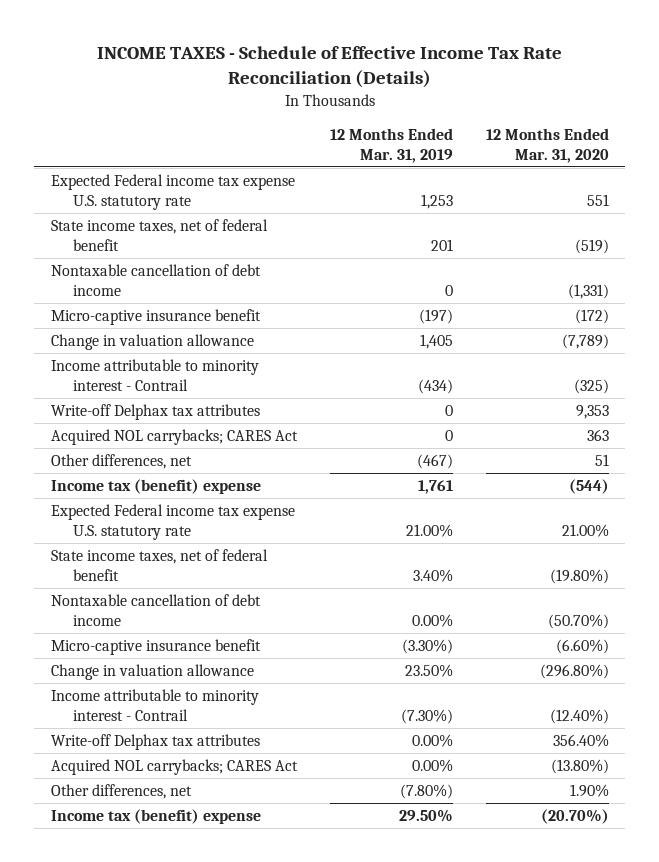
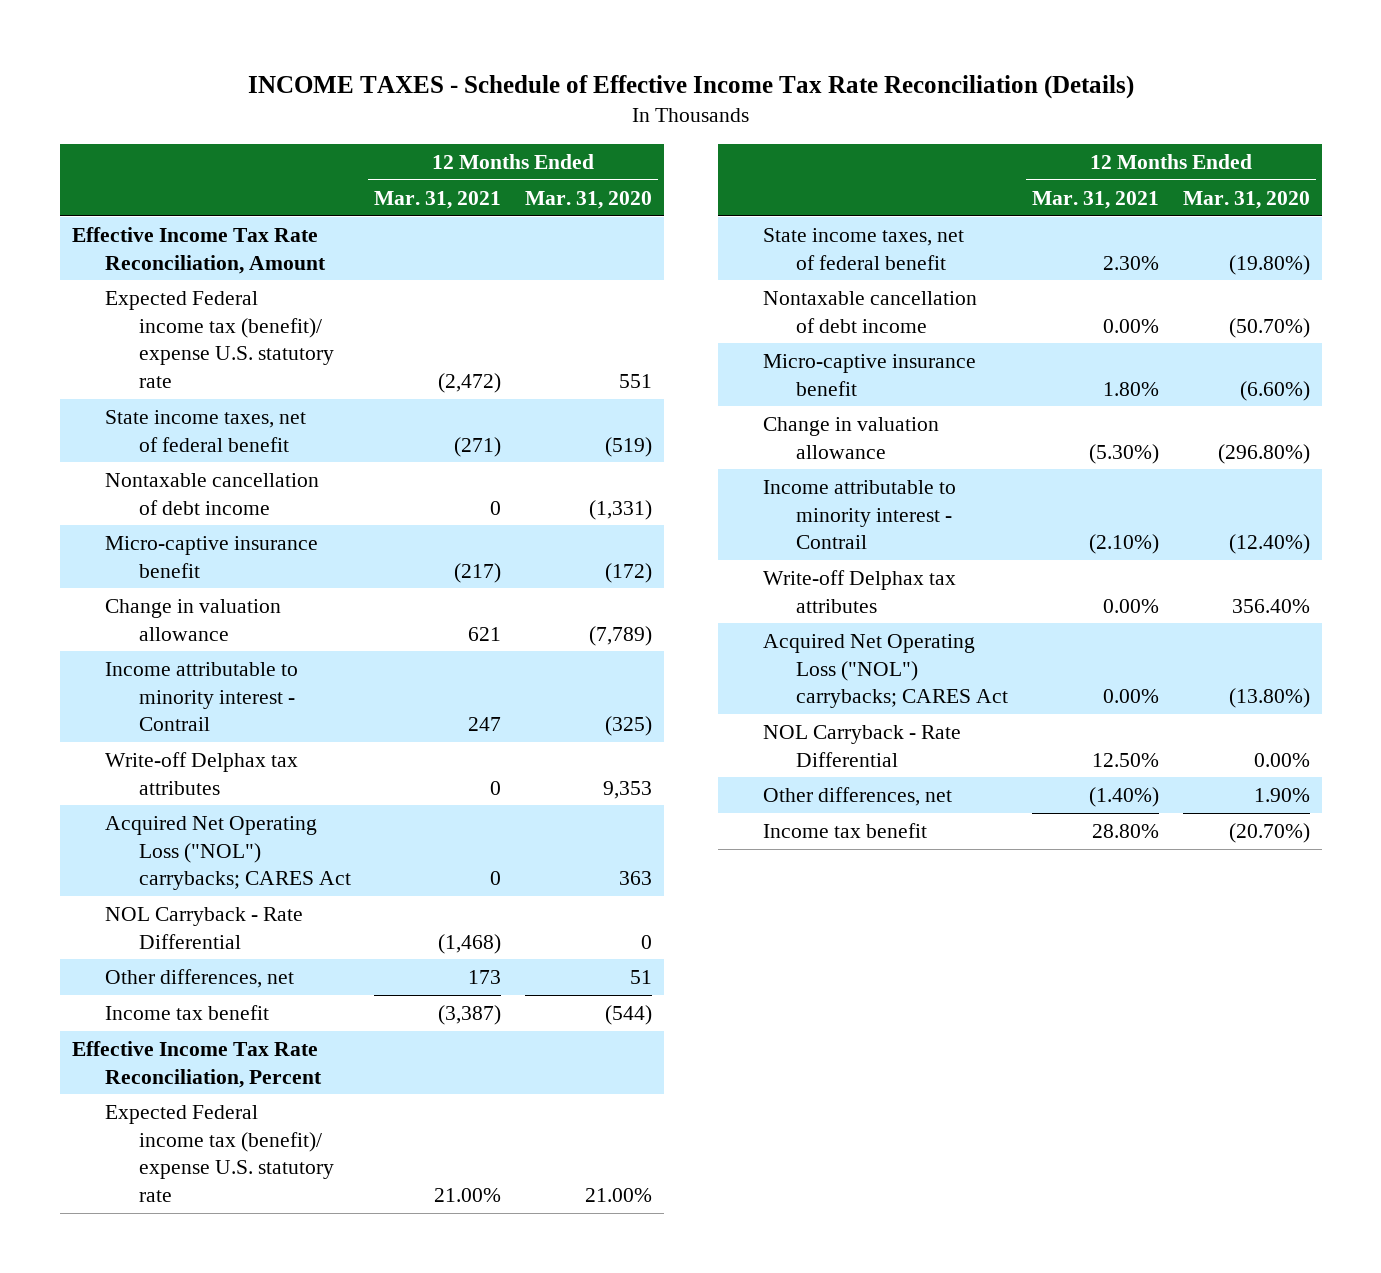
- | 12 Months Ended Mar. 31, 2019 | 12 Months Ended Mar. 31, 2020
+ | 12 Months Ended Mar. 31, 2021 | 12 Months Ended Mar. 31, 2020
- Expected Federal income tax expense U.S. statutory rate | 1,253 | 551
+ Effective Income Tax Rate Reconciliation, Amount
+ Expected Federal income tax (benefit)/ expense U.S. statutory rate | (2,472) | 551
- Acquired NOL carrybacks; CARES Act | 0 | 363
+ Acquired Net Operating Loss ("NOL") carrybacks; CARES Act | 0 | 363
+ NOL Carryback - Rate Differential | (1,468) | 0
- Income tax (benefit) expense | 1,761 | (544)
- Expected Federal income tax expense U.S. statutory rate | 21.00% | 21.00%
+ Income tax benefit | (3,387) | (544)
+ Effective Income Tax Rate Reconciliation, Percent
+ Expected Federal income tax (benefit)/ expense U.S. statutory rate | 21.00% | 21.00%
- Acquired NOL carrybacks; CARES Act | 0.00% | (13.80%)
+ Acquired Net Operating Loss ("NOL") carrybacks; CARES Act | 0.00% | (13.80%)
+ NOL Carryback - Rate Differential | 12.50% | 0.00%
- Income tax (benefit) expense | 29.50% | (20.70%)
+ Income tax benefit | 28.80% | (20.70%)

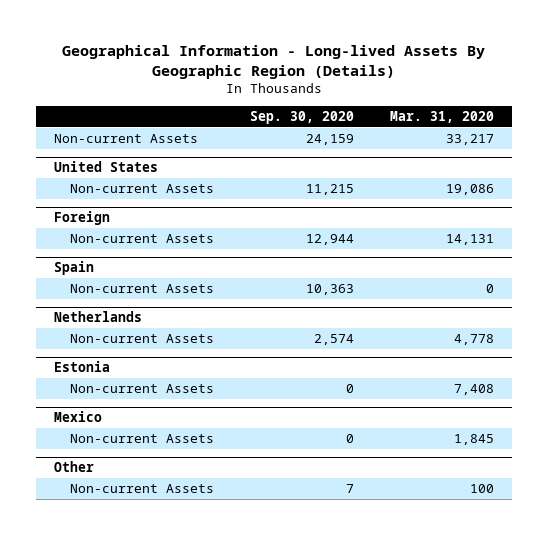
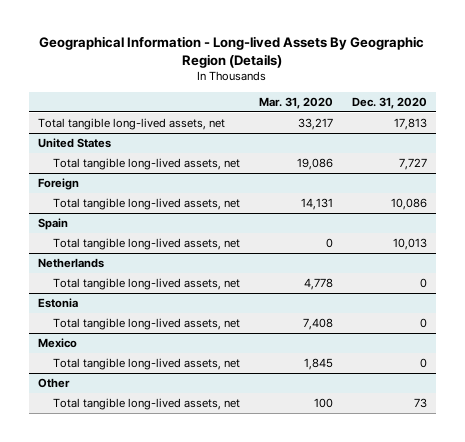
- | Sep. 30, 2020 | Mar. 31, 2020
+ | Mar. 31, 2020 | Dec. 31, 2020
- Non-current Assets | 24,159 | 33,217
+ Total tangible long-lived assets, net | 33,217 | 17,813
@ United States
- Non-current Assets | 11,215 | 19,086
+ Total tangible long-lived assets, net | 19,086 | 7,727
@ Foreign
- Non-current Assets | 12,944 | 14,131
+ Total tangible long-lived assets, net | 14,131 | 10,086
@ Spain
- Non-current Assets | 10,363 | 0
+ Total tangible long-lived assets, net | 0 | 10,013
@ Netherlands
- Non-current Assets | 2,574 | 4,778
+ Total tangible long-lived assets, net | 4,778 | 0
@ Estonia
- Non-current Assets | 0 | 7,408
+ Total tangible long-lived assets, net | 7,408 | 0
@ Mexico
- Non-current Assets | 0 | 1,845
+ Total tangible long-lived assets, net | 1,845 | 0
@ Other
- Non-current Assets | 7 | 100
+ Total tangible long-lived assets, net | 100 | 73

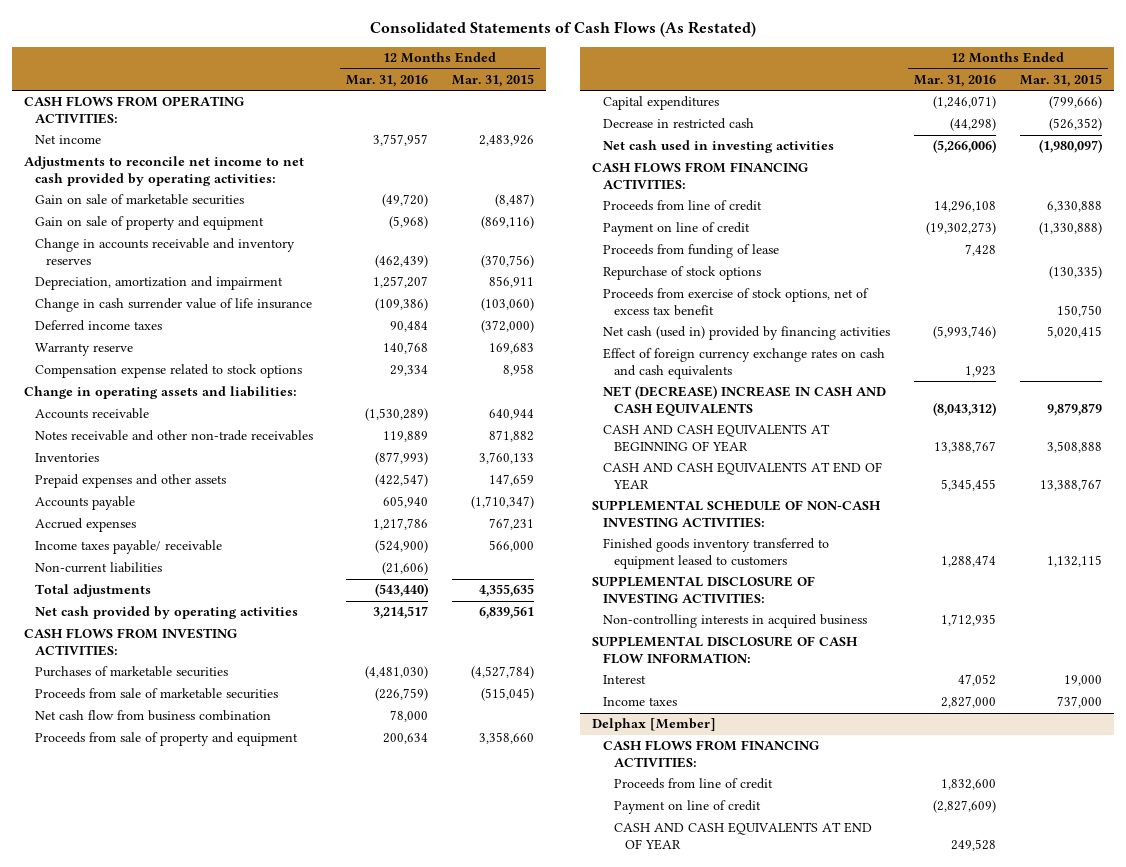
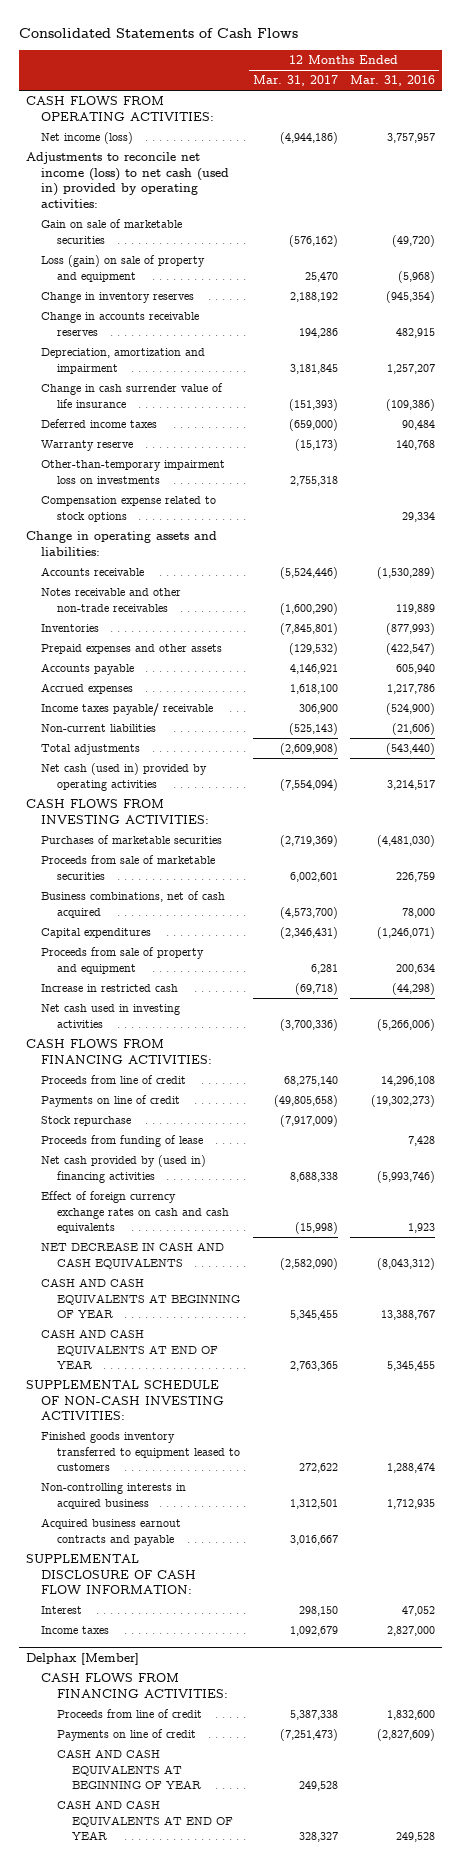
- Consolidated Statements of Cash Flows (As Restated)
+ Consolidated Statements of Cash Flows
- | 12 Months Ended Mar. 31, 2016 | 12 Months Ended Mar. 31, 2015
+ | 12 Months Ended Mar. 31, 2017 | 12 Months Ended Mar. 31, 2016
- Net income | 3,757,957 | 2,483,926
- Adjustments to reconcile net income to net cash provided by operating activities:
+ Net income (loss) | (4,944,186) | 3,757,957
+ Adjustments to reconcile net income (loss) to net cash (used in) provided by operating activities:
- Gain on sale of property and equipment | (5,968) | (869,116)
- Change in accounts receivable and inventory reserves | (462,439) | (370,756)
+ Loss (gain) on sale of property and equipment | 25,470 | (5,968)
+ Change in inventory reserves | 2,188,192 | (945,354)
+ Change in accounts receivable reserves | 194,286 | 482,915
+ Other-than-temporary impairment loss on investments | 2,755,318 |
- Net cash provided by operating activities | 3,214,517 | 6,839,561
+ Net cash (used in) provided by operating activities | (7,554,094) | 3,214,517
- Proceeds from sale of marketable securities | (226,759) | (515,045)
- Net cash flow from business combination | 78,000 |
+ Proceeds from sale of marketable securities | 6,002,601 | 226,759
+ Business combinations, net of cash acquired | (4,573,700) | 78,000
- Decrease in restricted cash | (44,298) | (526,352)
moved down: Proceeds from sale of property and equipment | 6,281 | 200,634
+ Increase in restricted cash | (69,718) | (44,298)
- Payment on line of credit | (19,302,273) | (1,330,888)
+ Payments on line of credit | (49,805,658) | (19,302,273)
+ Stock repurchase | (7,917,009) |
- Repurchase of stock options | | (130,335)
- Proceeds from exercise of stock options, net of excess tax benefit | | 150,750
- Net cash (used in) provided by financing activities | (5,993,746) | 5,020,415
+ Net cash provided by (used in) financing activities | 8,688,338 | (5,993,746)
- NET (DECREASE) INCREASE IN CASH AND CASH EQUIVALENTS | (8,043,312) | 9,879,879
+ NET DECREASE IN CASH AND CASH EQUIVALENTS | (2,582,090) | (8,043,312)
- SUPPLEMENTAL DISCLOSURE OF INVESTING ACTIVITIES:
+ Acquired business earnout contracts and payable | 3,016,667 |
@ Delphax [Member]
- Payment on line of credit | (2,827,609) |
+ Payments on line of credit | (7,251,473) | (2,827,609)
+ CASH AND CASH EQUIVALENTS AT BEGINNING OF YEAR | 249,528 |

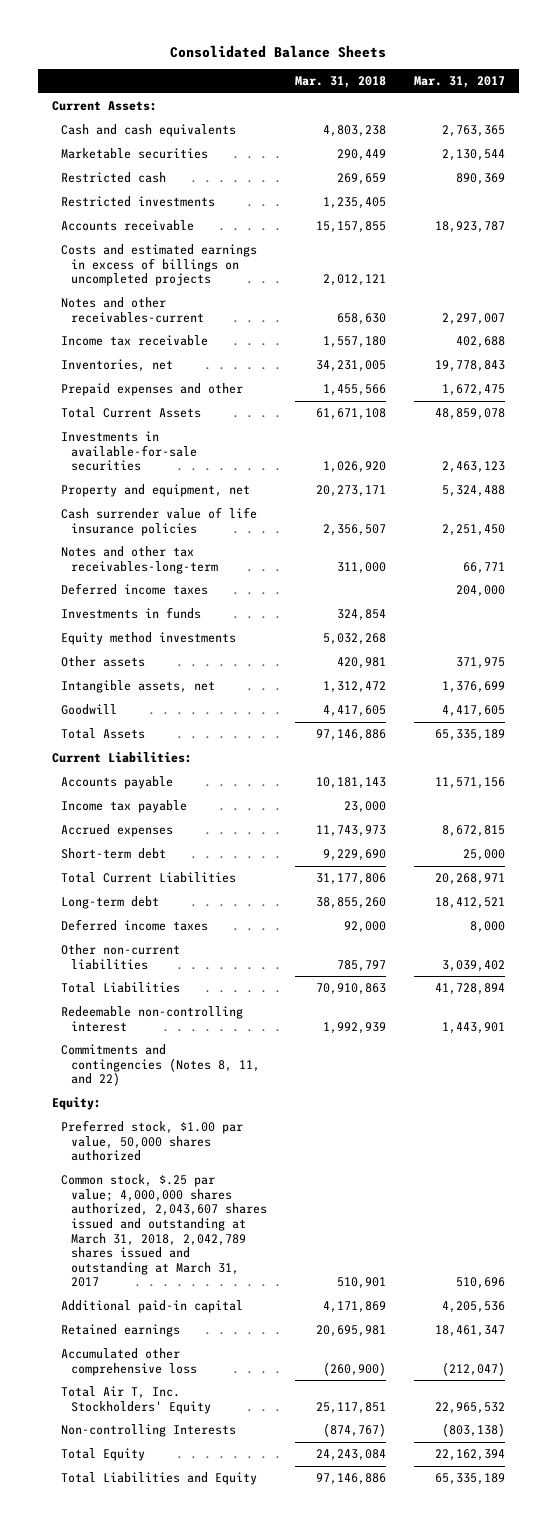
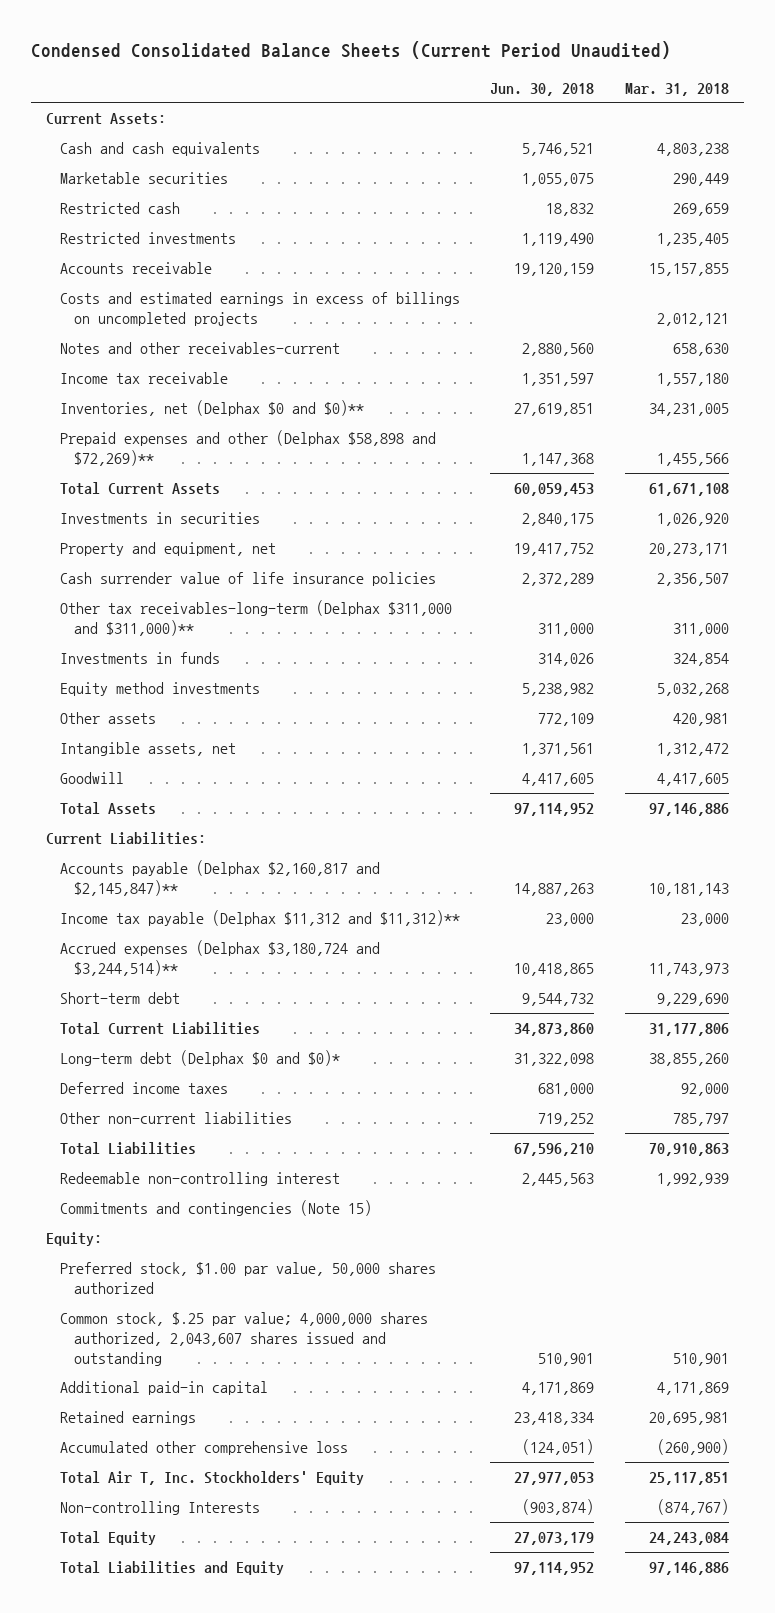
- Consolidated Balance Sheets
+ Condensed Consolidated Balance Sheets (Current Period Unaudited)
- | Mar. 31, 2018 | Mar. 31, 2017
+ | Jun. 30, 2018 | Mar. 31, 2018
- Inventories, net | 34,231,005 | 19,778,843
- Prepaid expenses and other | 1,455,566 | 1,672,475
+ Inventories, net (Delphax $0 and $0)** | 27,619,851 | 34,231,005
+ Prepaid expenses and other (Delphax $58,898 and $72,269)** | 1,147,368 | 1,455,566
- Investments in available-for-sale securities | 1,026,920 | 2,463,123
+ Investments in securities | 2,840,175 | 1,026,920
- Notes and other tax receivables-long-term | 311,000 | 66,771
- Deferred income taxes | | 204,000
+ Other tax receivables-long-term (Delphax $311,000 and $311,000)** | 311,000 | 311,000
- Accounts payable | 10,181,143 | 11,571,156
- Income tax payable | 23,000 |
- Accrued expenses | 11,743,973 | 8,672,815
+ Accounts payable (Delphax $2,160,817 and $2,145,847)** | 14,887,263 | 10,181,143
+ Income tax payable (Delphax $11,312 and $11,312)** | 23,000 | 23,000
+ Accrued expenses (Delphax $3,180,724 and $3,244,514)** | 10,418,865 | 11,743,973
- Long-term debt | 38,855,260 | 18,412,521
+ Long-term debt (Delphax $0 and $0)* | 31,322,098 | 38,855,260
- Commitments and contingencies (Notes 8, 11, and 22)
+ Commitments and contingencies (Note 15)
- Common stock, $.25 par value; 4,000,000 shares authorized, 2,043,607 shares issued and outstanding at March 31, 2018, 2,042,789 shares issued and outstanding at March 31, 2017 | 510,901 | 510,696
+ Common stock, $.25 par value; 4,000,000 shares authorized, 2,043,607 shares issued and outstanding | 510,901 | 510,901

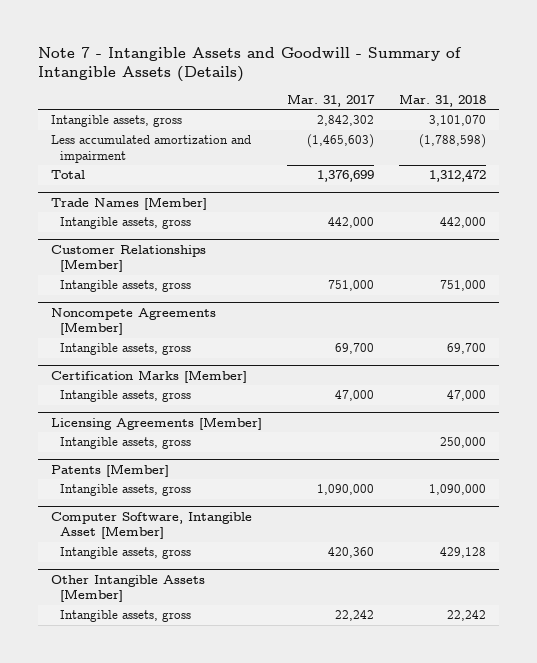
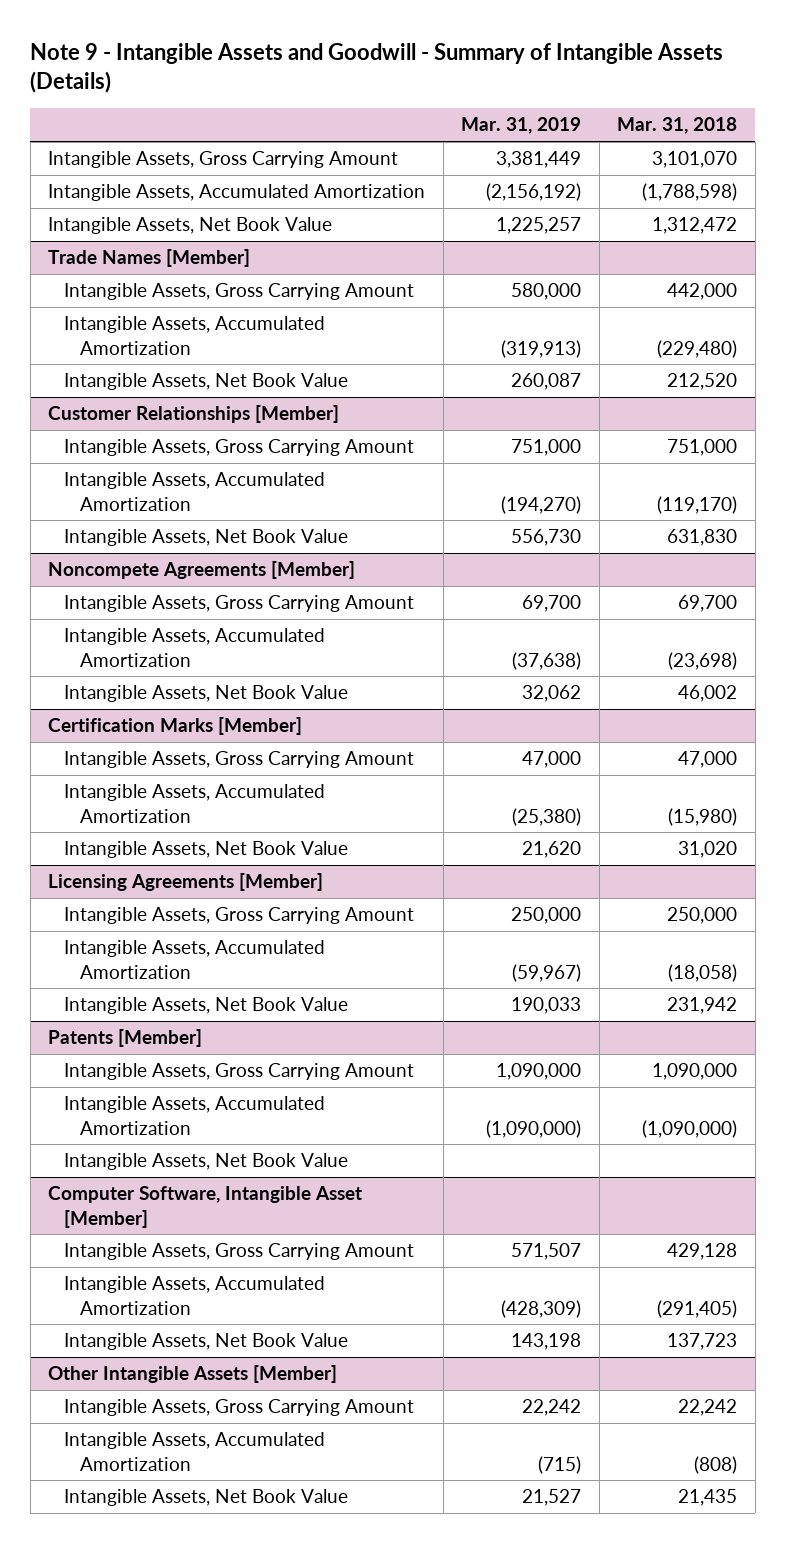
- Note 7 - Intangible Assets and Goodwill - Summary of Intangible Assets (Details)
+ Note 9 - Intangible Assets and Goodwill - Summary of Intangible Assets (Details)
- | Mar. 31, 2017 | Mar. 31, 2018
+ | Mar. 31, 2019 | Mar. 31, 2018
- Intangible assets, gross | 2,842,302 | 3,101,070
- Less accumulated amortization and impairment | (1,465,603) | (1,788,598)
- Total | 1,376,699 | 1,312,472
+ Intangible Assets, Gross Carrying Amount | 3,381,449 | 3,101,070
+ Intangible Assets, Accumulated Amortization | (2,156,192) | (1,788,598)
+ Intangible Assets, Net Book Value | 1,225,257 | 1,312,472
@ Trade Names [Member]
- Intangible assets, gross | 442,000 | 442,000
+ Intangible Assets, Gross Carrying Amount | 580,000 | 442,000
+ Intangible Assets, Accumulated Amortization | (319,913) | (229,480)
+ Intangible Assets, Net Book Value | 260,087 | 212,520
@ Customer Relationships [Member]
- Intangible assets, gross | 751,000 | 751,000
+ Intangible Assets, Gross Carrying Amount | 751,000 | 751,000
+ Intangible Assets, Accumulated Amortization | (194,270) | (119,170)
+ Intangible Assets, Net Book Value | 556,730 | 631,830
@ Noncompete Agreements [Member]
- Intangible assets, gross | 69,700 | 69,700
+ Intangible Assets, Gross Carrying Amount | 69,700 | 69,700
+ Intangible Assets, Accumulated Amortization | (37,638) | (23,698)
+ Intangible Assets, Net Book Value | 32,062 | 46,002
@ Certification Marks [Member]
- Intangible assets, gross | 47,000 | 47,000
+ Intangible Assets, Gross Carrying Amount | 47,000 | 47,000
+ Intangible Assets, Accumulated Amortization | (25,380) | (15,980)
+ Intangible Assets, Net Book Value | 21,620 | 31,020
@ Licensing Agreements [Member]
- Intangible assets, gross | | 250,000
+ Intangible Assets, Gross Carrying Amount | 250,000 | 250,000
+ Intangible Assets, Accumulated Amortization | (59,967) | (18,058)
+ Intangible Assets, Net Book Value | 190,033 | 231,942
@ Patents [Member]
- Intangible assets, gross | 1,090,000 | 1,090,000
+ Intangible Assets, Gross Carrying Amount | 1,090,000 | 1,090,000
+ Intangible Assets, Accumulated Amortization | (1,090,000) | (1,090,000)
+ Intangible Assets, Net Book Value
@ Computer Software, Intangible Asset [Member]
- Intangible assets, gross | 420,360 | 429,128
+ Intangible Assets, Gross Carrying Amount | 571,507 | 429,128
+ Intangible Assets, Accumulated Amortization | (428,309) | (291,405)
+ Intangible Assets, Net Book Value | 143,198 | 137,723
@ Other Intangible Assets [Member]
- Intangible assets, gross | 22,242 | 22,242
+ Intangible Assets, Gross Carrying Amount | 22,242 | 22,242
+ Intangible Assets, Accumulated Amortization | (715) | (808)
+ Intangible Assets, Net Book Value | 21,527 | 21,435

